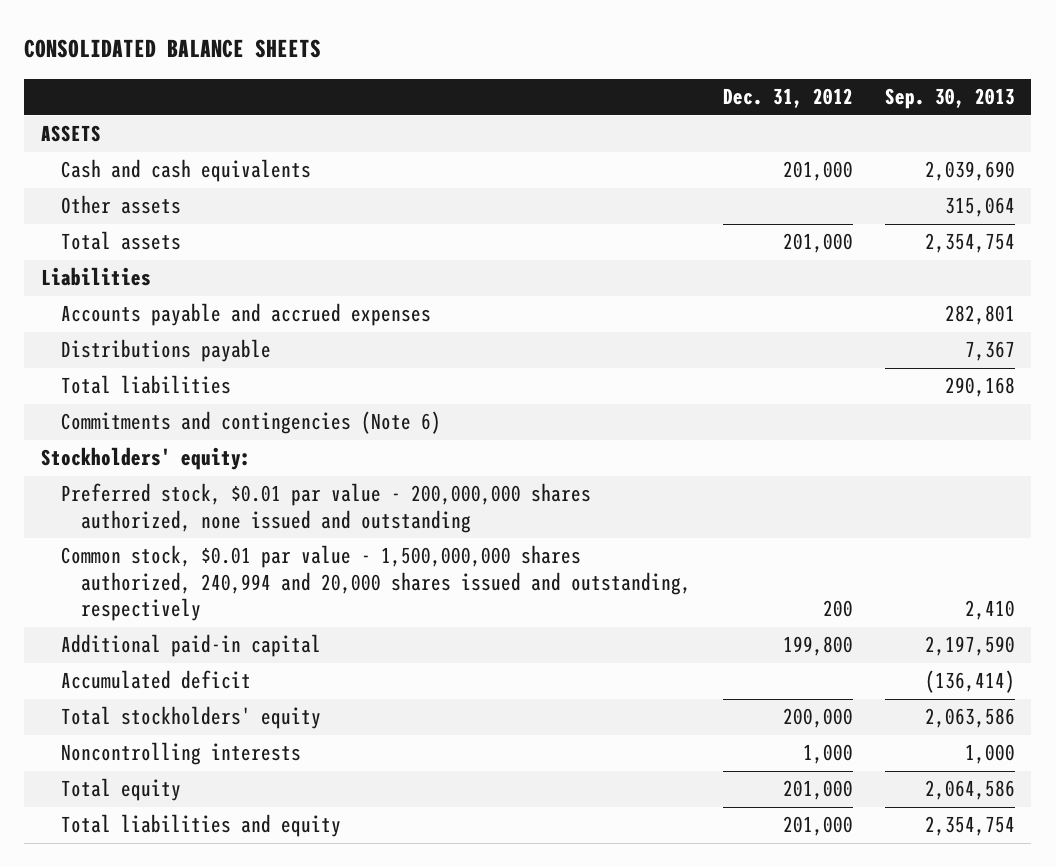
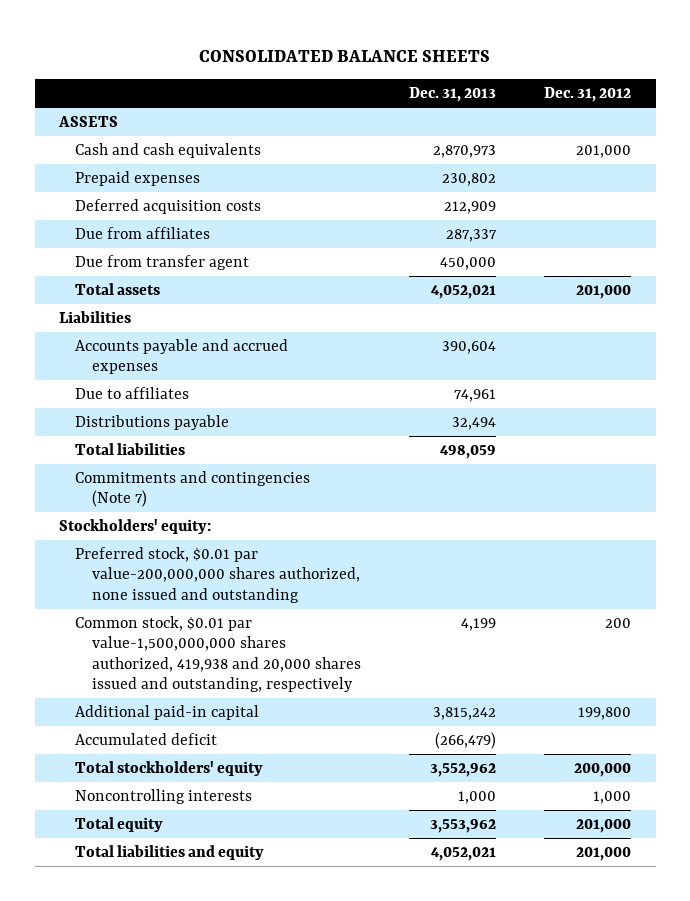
- | Dec. 31, 2012 | Sep. 30, 2013
+ | Dec. 31, 2013 | Dec. 31, 2012
- Other assets | | 315,064
+ Prepaid expenses | 230,802 |
+ Deferred acquisition costs | 212,909 |
+ Due from affiliates | 287,337 |
+ Due from transfer agent | 450,000 |
+ Due to affiliates | 74,961 |
- Commitments and contingencies (Note 6)
+ Commitments and contingencies (Note 7)
- Preferred stock, $0.01 par value - 200,000,000 shares authorized, none issued and outstanding
- Common stock, $0.01 par value - 1,500,000,000 shares authorized, 240,994 and 20,000 shares issued and outstanding, respectively | 200 | 2,410
+ Preferred stock, $0.01 par value-200,000,000 shares authorized, none issued and outstanding
+ Common stock, $0.01 par value-1,500,000,000 shares authorized, 419,938 and 20,000 shares issued and outstanding, respectively | 4,199 | 200

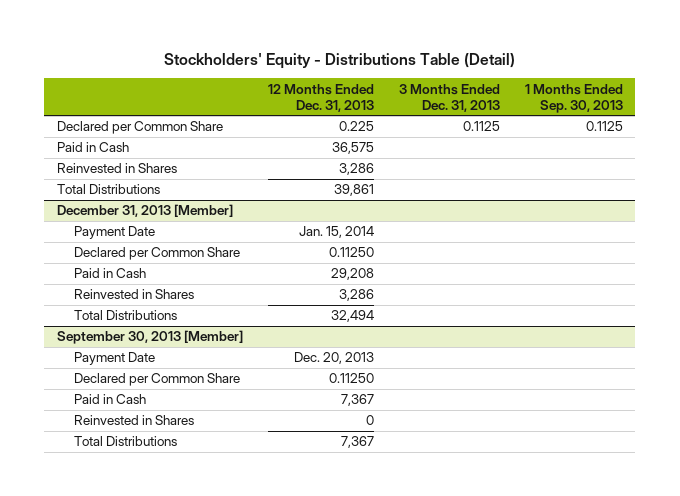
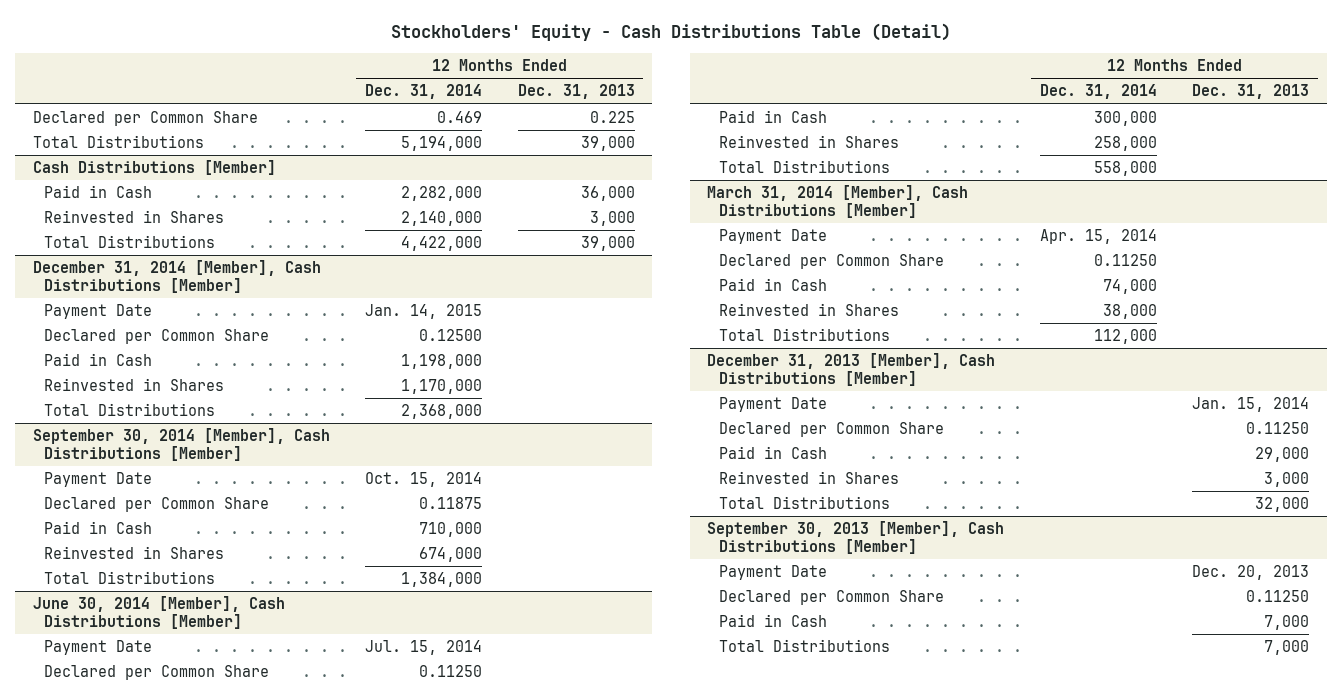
- Stockholders' Equity - Distributions Table (Detail)
+ Stockholders' Equity - Cash Distributions Table (Detail)
- | 12 Months Ended Dec. 31, 2013 | 3 Months Ended Dec. 31, 2013 | 1 Months Ended Sep. 30, 2013
+ | 12 Months Ended Dec. 31, 2014 | 12 Months Ended Dec. 31, 2013
- Paid in Cash | 36,575 | |
- Reinvested in Shares | 3,286 | |
- Total Distributions | 39,861 | |
- December 31, 2013 [Member]
+ Total Distributions | 5,194,000 | 39,000
+ Cash Distributions [Member]
+ Paid in Cash | 2,282,000 | 36,000
+ Reinvested in Shares | 2,140,000 | 3,000
+ Total Distributions | 4,422,000 | 39,000
+ December 31, 2014 [Member], Cash Distributions [Member]
+ Payment Date | Jan. 14, 2015 |
+ Declared per Common Share | 0.12500 |
+ Paid in Cash | 1,198,000 |
+ Reinvested in Shares | 1,170,000 |
+ Total Distributions | 2,368,000 |
+ September 30, 2014 [Member], Cash Distributions [Member]
+ Payment Date | Oct. 15, 2014 |
+ Declared per Common Share | 0.11875 |
+ Paid in Cash | 710,000 |
+ Reinvested in Shares | 674,000 |
+ Total Distributions | 1,384,000 |
+ June 30, 2014 [Member], Cash Distributions [Member]
+ Payment Date | Jul. 15, 2014 |
+ Declared per Common Share | 0.11250 |
+ Paid in Cash | 300,000 |
+ Reinvested in Shares | 258,000 |
+ Total Distributions | 558,000 |
+ March 31, 2014 [Member], Cash Distributions [Member]
+ Payment Date | Apr. 15, 2014 |
+ Declared per Common Share | 0.11250 |
+ Paid in Cash | 74,000 |
+ Reinvested in Shares | 38,000 |
+ Total Distributions | 112,000 |
+ December 31, 2013 [Member], Cash Distributions [Member]
- Paid in Cash | 29,208 | |
- Reinvested in Shares | 3,286 | |
- Total Distributions | 32,494 | |
- September 30, 2013 [Member]
+ Paid in Cash | | 29,000
+ Reinvested in Shares | | 3,000
+ Total Distributions | | 32,000
+ September 30, 2013 [Member], Cash Distributions [Member]
- Paid in Cash | 7,367 | |
- Reinvested in Shares | 0 | |
- Total Distributions | 7,367 | |
+ Paid in Cash | | 7,000
+ Total Distributions | | 7,000

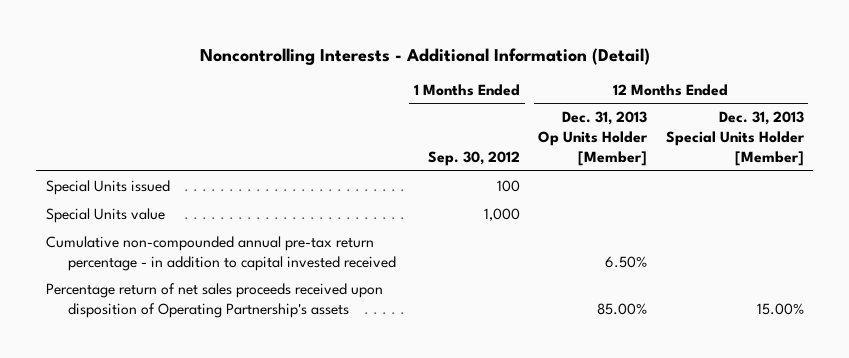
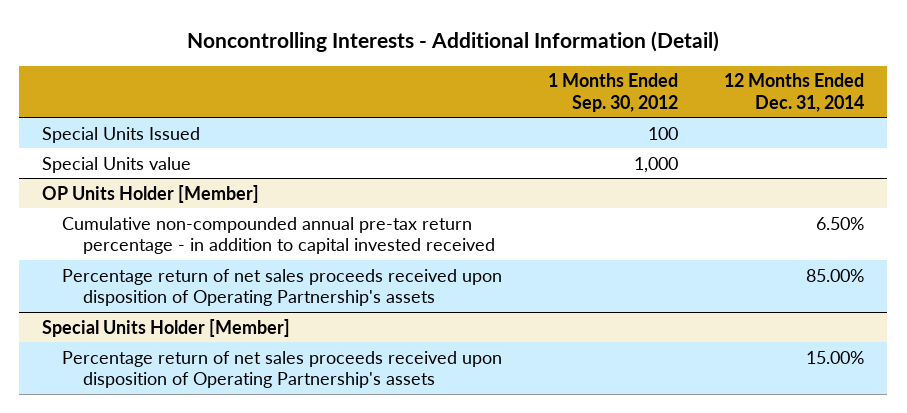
- | 1 Months Ended Sep. 30, 2012 | 12 Months Ended Dec. 31, 2013 Op Units Holder [Member] | 12 Months Ended Dec. 31, 2013 Special Units Holder [Member]
+ | 1 Months Ended Sep. 30, 2012 | 12 Months Ended Dec. 31, 2014
- Special Units issued | 100 | |
+ Special Units Issued | 100 |
- Cumulative non-compounded annual pre-tax return percentage - in addition to capital invested received | | 6.50% |
- Percentage return of net sales proceeds received upon disposition of Operating Partnership's assets | | 85.00% | 15.00%
+ OP Units Holder [Member]
+ Cumulative non-compounded annual pre-tax return percentage - in addition to capital invested received | | 6.50%
+ Percentage return of net sales proceeds received upon disposition of Operating Partnership's assets | | 85.00%
+ Special Units Holder [Member]
+ Percentage return of net sales proceeds received upon disposition of Operating Partnership's assets | | 15.00%

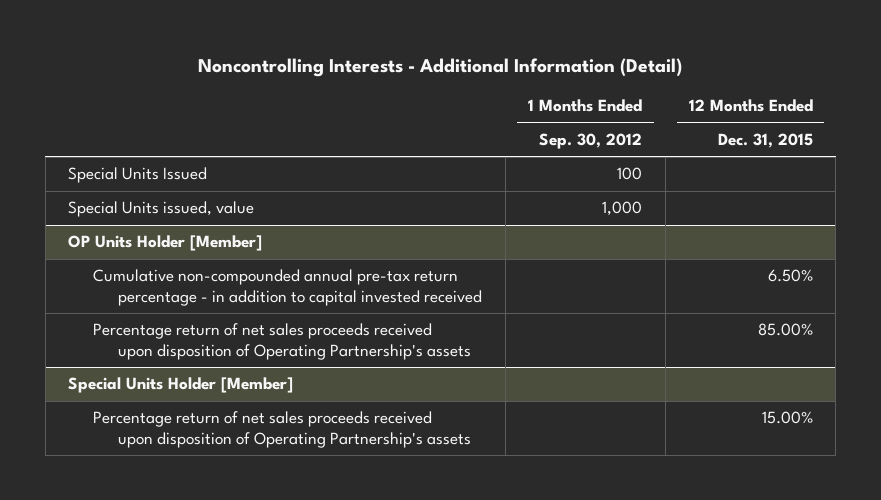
- | 1 Months Ended Sep. 30, 2012 | 12 Months Ended Dec. 31, 2014
+ | 1 Months Ended Sep. 30, 2012 | 12 Months Ended Dec. 31, 2015
- Special Units value | 1,000 |
+ Special Units issued, value | 1,000 |

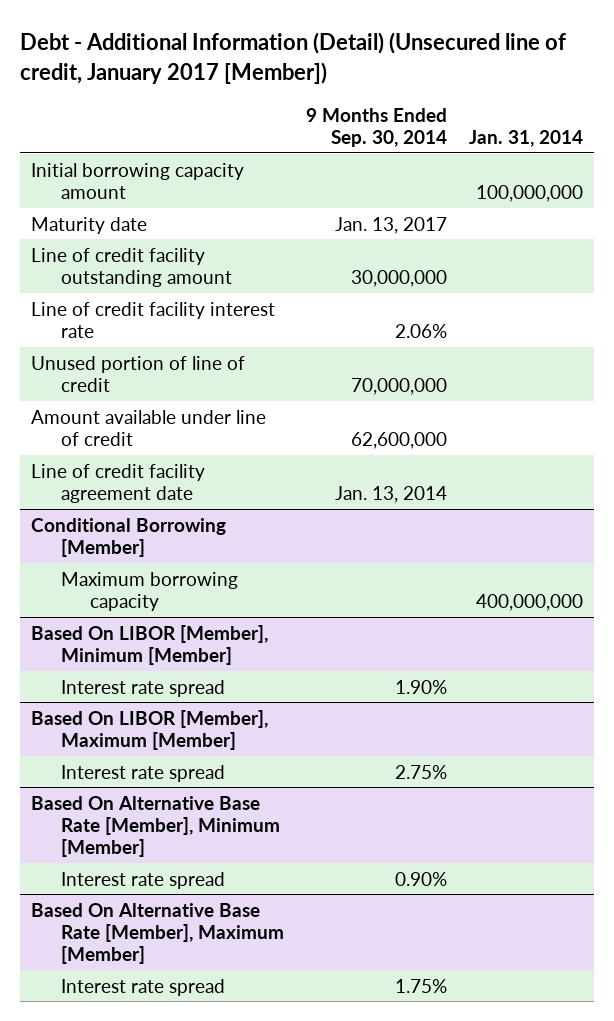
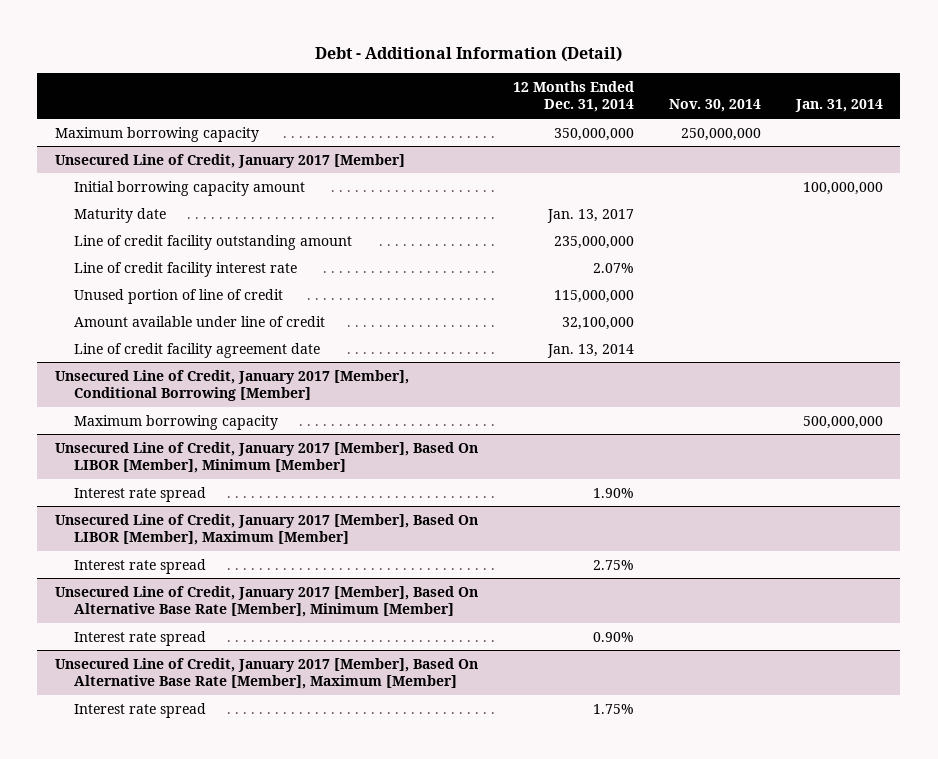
- Debt - Additional Information (Detail) (Unsecured line of credit, January 2017 [Member])
+ Debt - Additional Information (Detail)
- | 9 Months Ended Sep. 30, 2014 | Jan. 31, 2014
+ | 12 Months Ended Dec. 31, 2014 | Nov. 30, 2014 | Jan. 31, 2014
- Initial borrowing capacity amount | | 100,000,000
- Maturity date | Jan. 13, 2017 |
- Line of credit facility outstanding amount | 30,000,000 |
- Line of credit facility interest rate | 2.06% |
- Unused portion of line of credit | 70,000,000 |
- Amount available under line of credit | 62,600,000 |
- Line of credit facility agreement date | Jan. 13, 2014 |
- Conditional Borrowing [Member]
- Maximum borrowing capacity | | 400,000,000
- Based On LIBOR [Member], Minimum [Member]
+ Maximum borrowing capacity | 350,000,000 | 250,000,000 |
+ Unsecured Line of Credit, January 2017 [Member]
+ Initial borrowing capacity amount | | | 100,000,000
+ Maturity date | Jan. 13, 2017 | |
+ Line of credit facility outstanding amount | 235,000,000 | |
+ Line of credit facility interest rate | 2.07% | |
+ Unused portion of line of credit | 115,000,000 | |
+ Amount available under line of credit | 32,100,000 | |
+ Line of credit facility agreement date | Jan. 13, 2014 | |
+ Unsecured Line of Credit, January 2017 [Member], Conditional Borrowing [Member]
+ Maximum borrowing capacity | | | 500,000,000
+ Unsecured Line of Credit, January 2017 [Member], Based On LIBOR [Member], Minimum [Member]
- Based On LIBOR [Member], Maximum [Member]
+ Unsecured Line of Credit, January 2017 [Member], Based On LIBOR [Member], Maximum [Member]
- Based On Alternative Base Rate [Member], Minimum [Member]
+ Unsecured Line of Credit, January 2017 [Member], Based On Alternative Base Rate [Member], Minimum [Member]
- Based On Alternative Base Rate [Member], Maximum [Member]
+ Unsecured Line of Credit, January 2017 [Member], Based On Alternative Base Rate [Member], Maximum [Member]

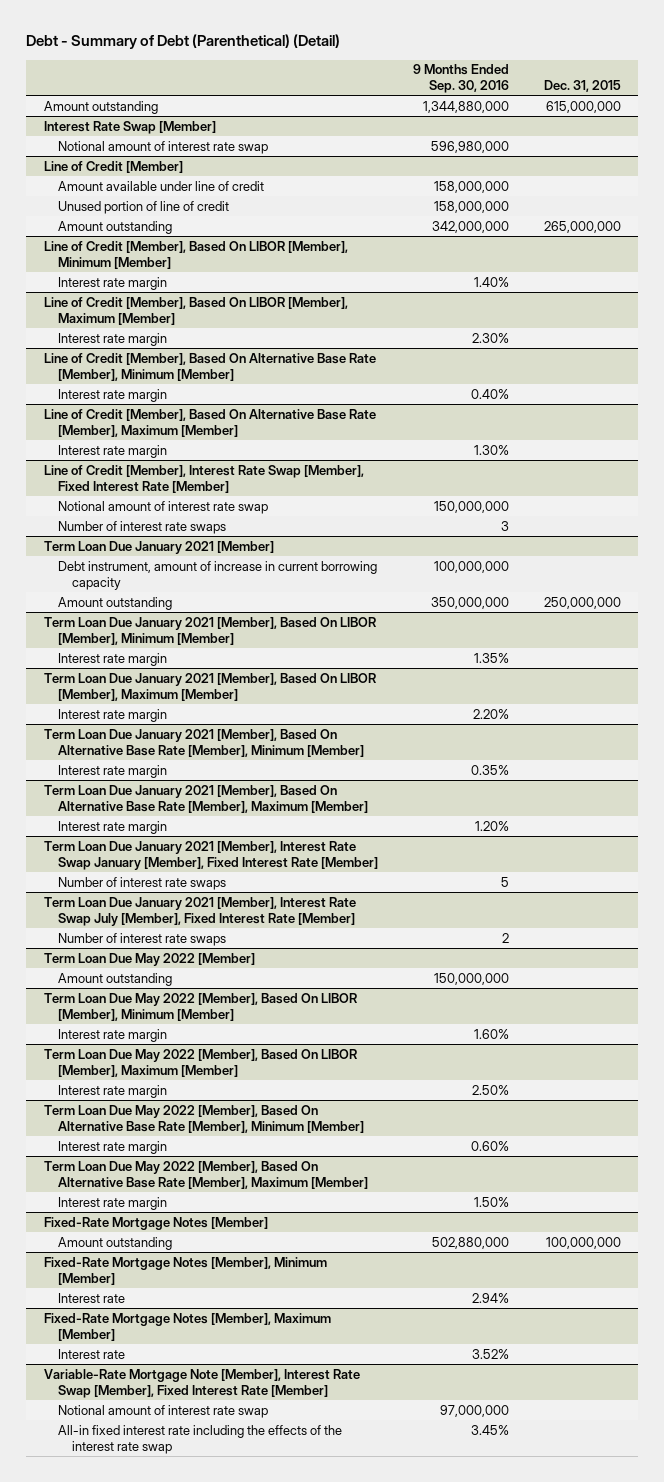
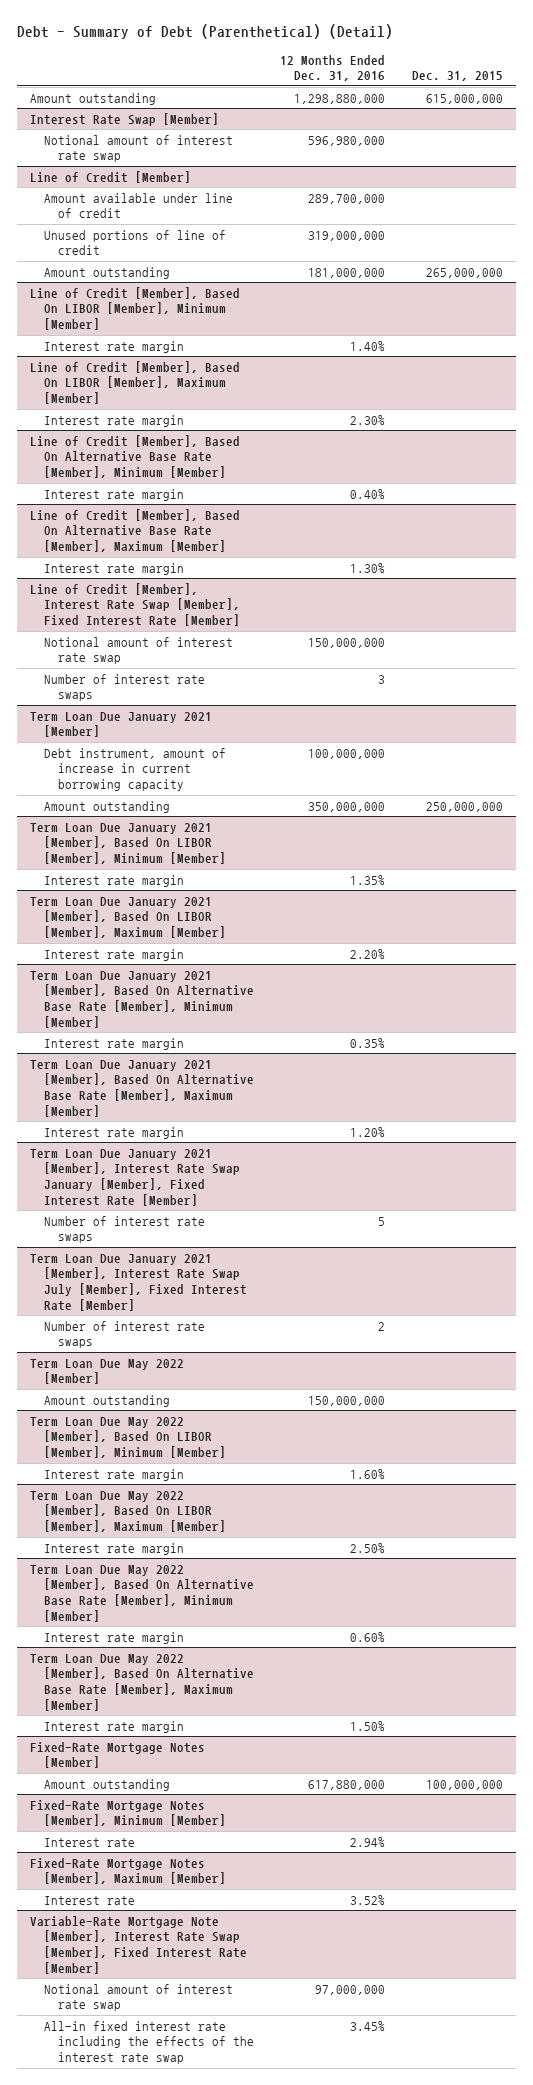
- | 9 Months Ended Sep. 30, 2016 | Dec. 31, 2015
+ | 12 Months Ended Dec. 31, 2016 | Dec. 31, 2015
@ Line of Credit [Member]
- Unused portion of line of credit | 158,000,000 |
+ Unused portions of line of credit | 319,000,000 |

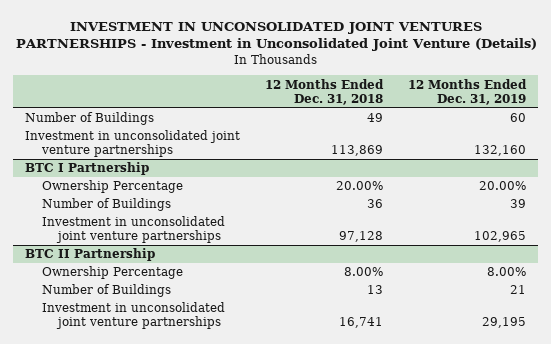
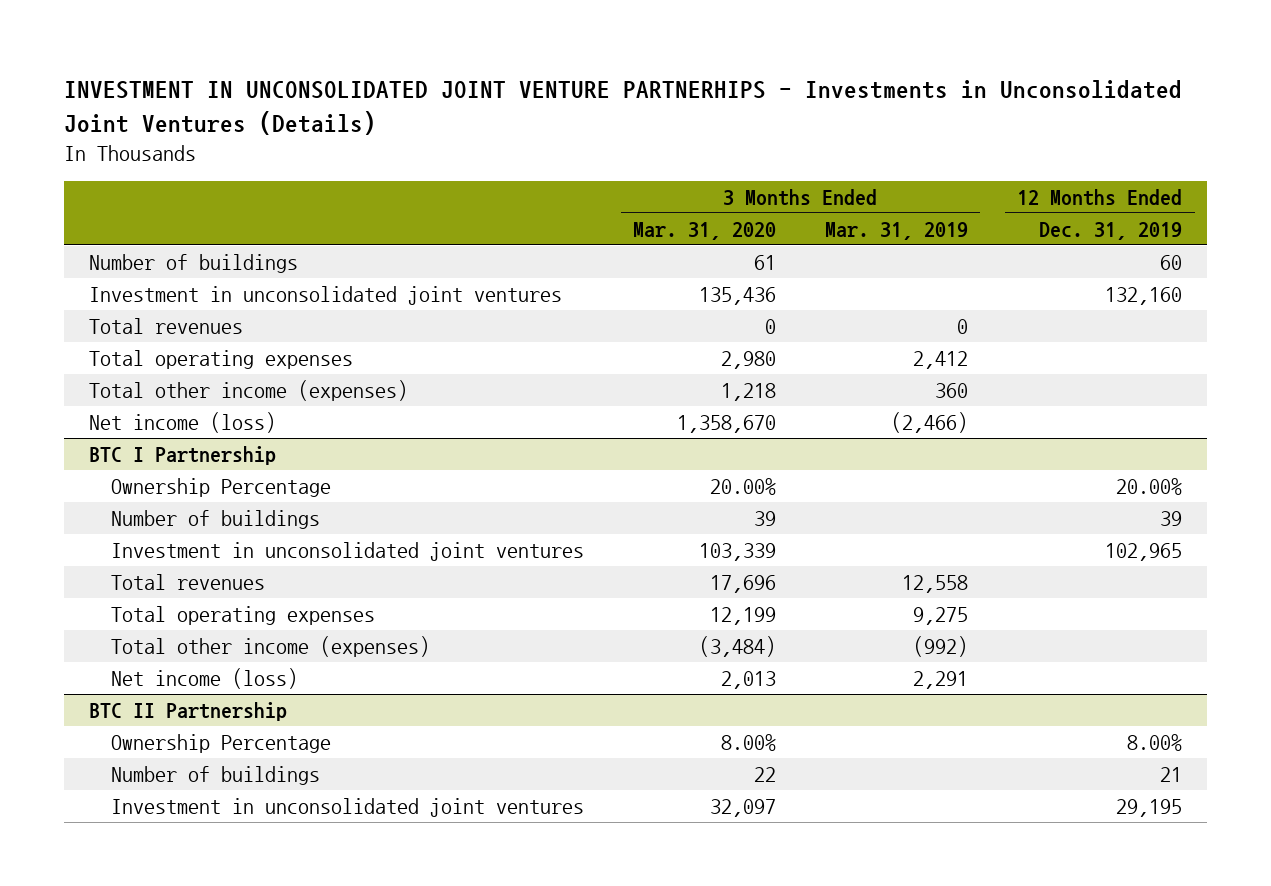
- INVESTMENT IN UNCONSOLIDATED JOINT VENTURES PARTNERSHIPS - Investment in Unconsolidated Joint Venture (Details)
+ INVESTMENT IN UNCONSOLIDATED JOINT VENTURE PARTNERHIPS - Investments in Unconsolidated Joint Ventures (Details)
- | 12 Months Ended Dec. 31, 2018 | 12 Months Ended Dec. 31, 2019
+ | 3 Months Ended Mar. 31, 2020 | 3 Months Ended Mar. 31, 2019 | 12 Months Ended Dec. 31, 2019
- Number of Buildings | 49 | 60
- Investment in unconsolidated joint venture partnerships | 113,869 | 132,160
+ Number of buildings | 61 | | 60
+ Investment in unconsolidated joint ventures | 135,436 | | 132,160
+ Total revenues | 0 | 0 |
+ Total operating expenses | 2,980 | 2,412 |
+ Total other income (expenses) | 1,218 | 360 |
+ Net income (loss) | 1,358,670 | (2,466) |
@ BTC I Partnership
- Number of Buildings | 36 | 39
- Investment in unconsolidated joint venture partnerships | 97,128 | 102,965
+ Number of buildings | 39 | | 39
+ Investment in unconsolidated joint ventures | 103,339 | | 102,965
+ Total revenues | 17,696 | 12,558 |
+ Total operating expenses | 12,199 | 9,275 |
+ Total other income (expenses) | (3,484) | (992) |
+ Net income (loss) | 2,013 | 2,291 |
@ BTC II Partnership
- Number of Buildings | 13 | 21
- Investment in unconsolidated joint venture partnerships | 16,741 | 29,195
+ Number of buildings | 22 | | 21
+ Investment in unconsolidated joint ventures | 32,097 | | 29,195

